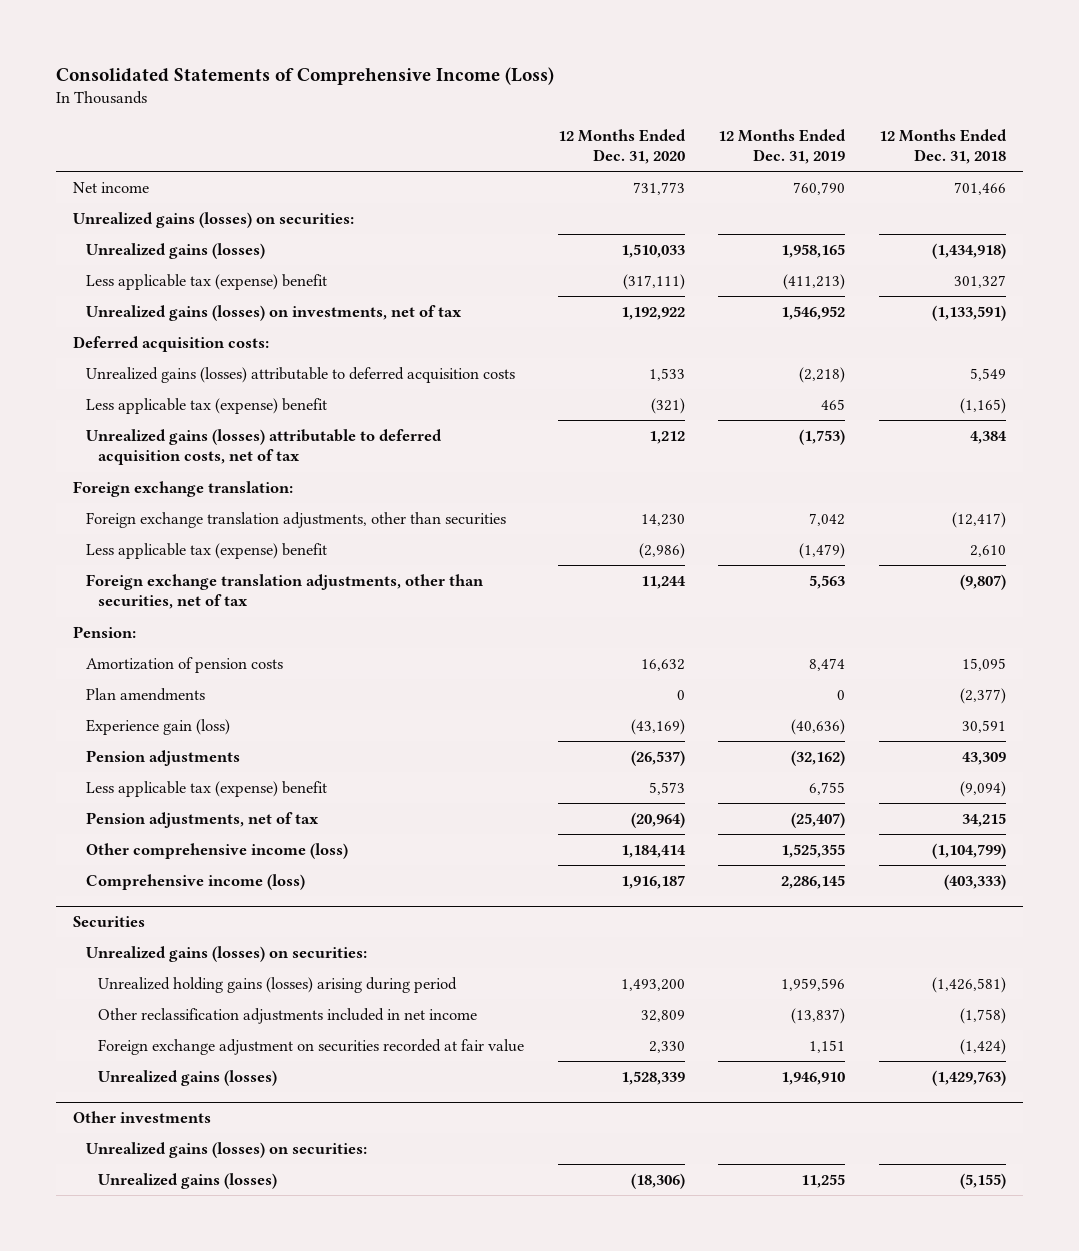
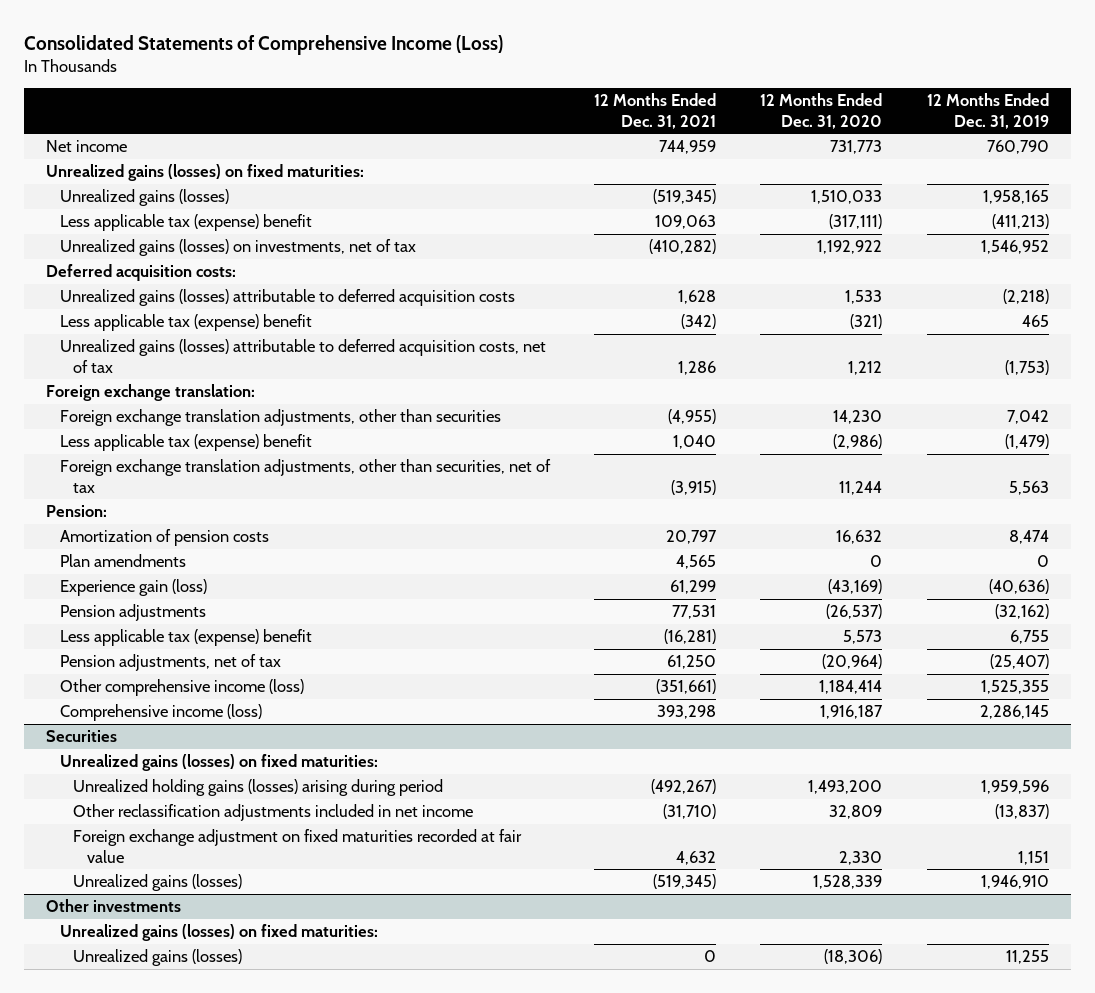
- | 12 Months Ended Dec. 31, 2020 | 12 Months Ended Dec. 31, 2019 | 12 Months Ended Dec. 31, 2018
+ | 12 Months Ended Dec. 31, 2021 | 12 Months Ended Dec. 31, 2020 | 12 Months Ended Dec. 31, 2019
- Unrealized gains (losses) on securities:
+ Unrealized gains (losses) on fixed maturities:
@ Securities
- Unrealized gains (losses) on securities:
+ Unrealized gains (losses) on fixed maturities:
- Foreign exchange adjustment on securities recorded at fair value | 2,330 | 1,151 | (1,424)
+ Foreign exchange adjustment on fixed maturities recorded at fair value | 4,632 | 2,330 | 1,151
@ Other investments
- Unrealized gains (losses) on securities:
+ Unrealized gains (losses) on fixed maturities:

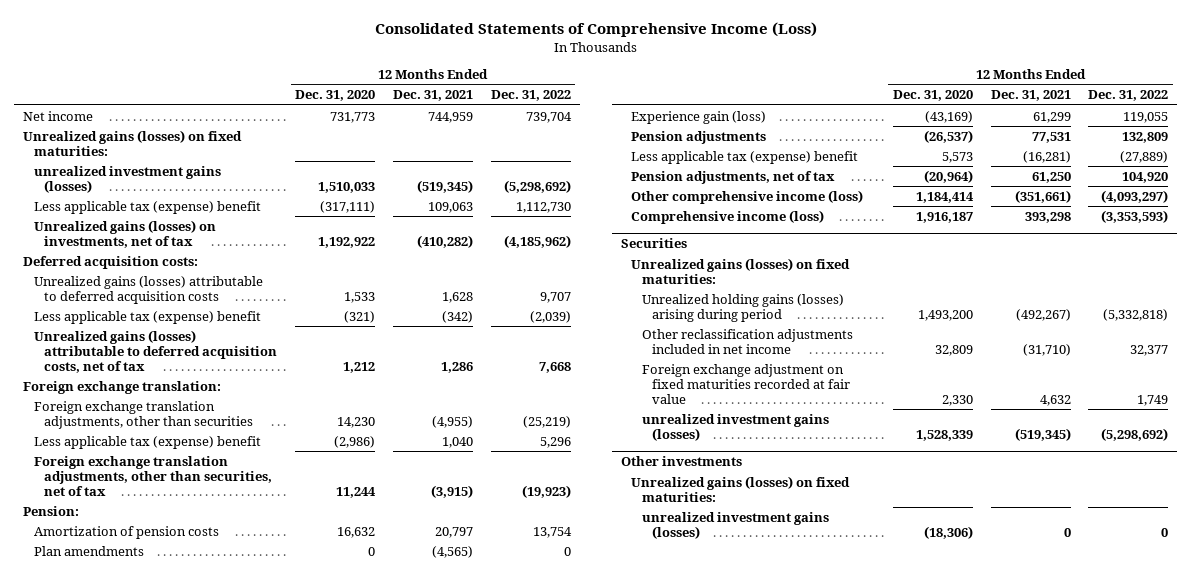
- | 12 Months Ended Dec. 31, 2021 | 12 Months Ended Dec. 31, 2020 | 12 Months Ended Dec. 31, 2019
+ | 12 Months Ended Dec. 31, 2020 | 12 Months Ended Dec. 31, 2021 | 12 Months Ended Dec. 31, 2022
- Unrealized gains (losses) | (519,345) | 1,510,033 | 1,958,165
+ unrealized investment gains (losses) | 1,510,033 | (519,345) | (5,298,692)
- Plan amendments | 4,565 | 0 | 0
+ Plan amendments | 0 | (4,565) | 0
@ Securities
- Unrealized gains (losses) | (519,345) | 1,528,339 | 1,946,910
+ unrealized investment gains (losses) | 1,528,339 | (519,345) | (5,298,692)
@ Other investments
- Unrealized gains (losses) | 0 | (18,306) | 11,255
+ unrealized investment gains (losses) | (18,306) | 0 | 0

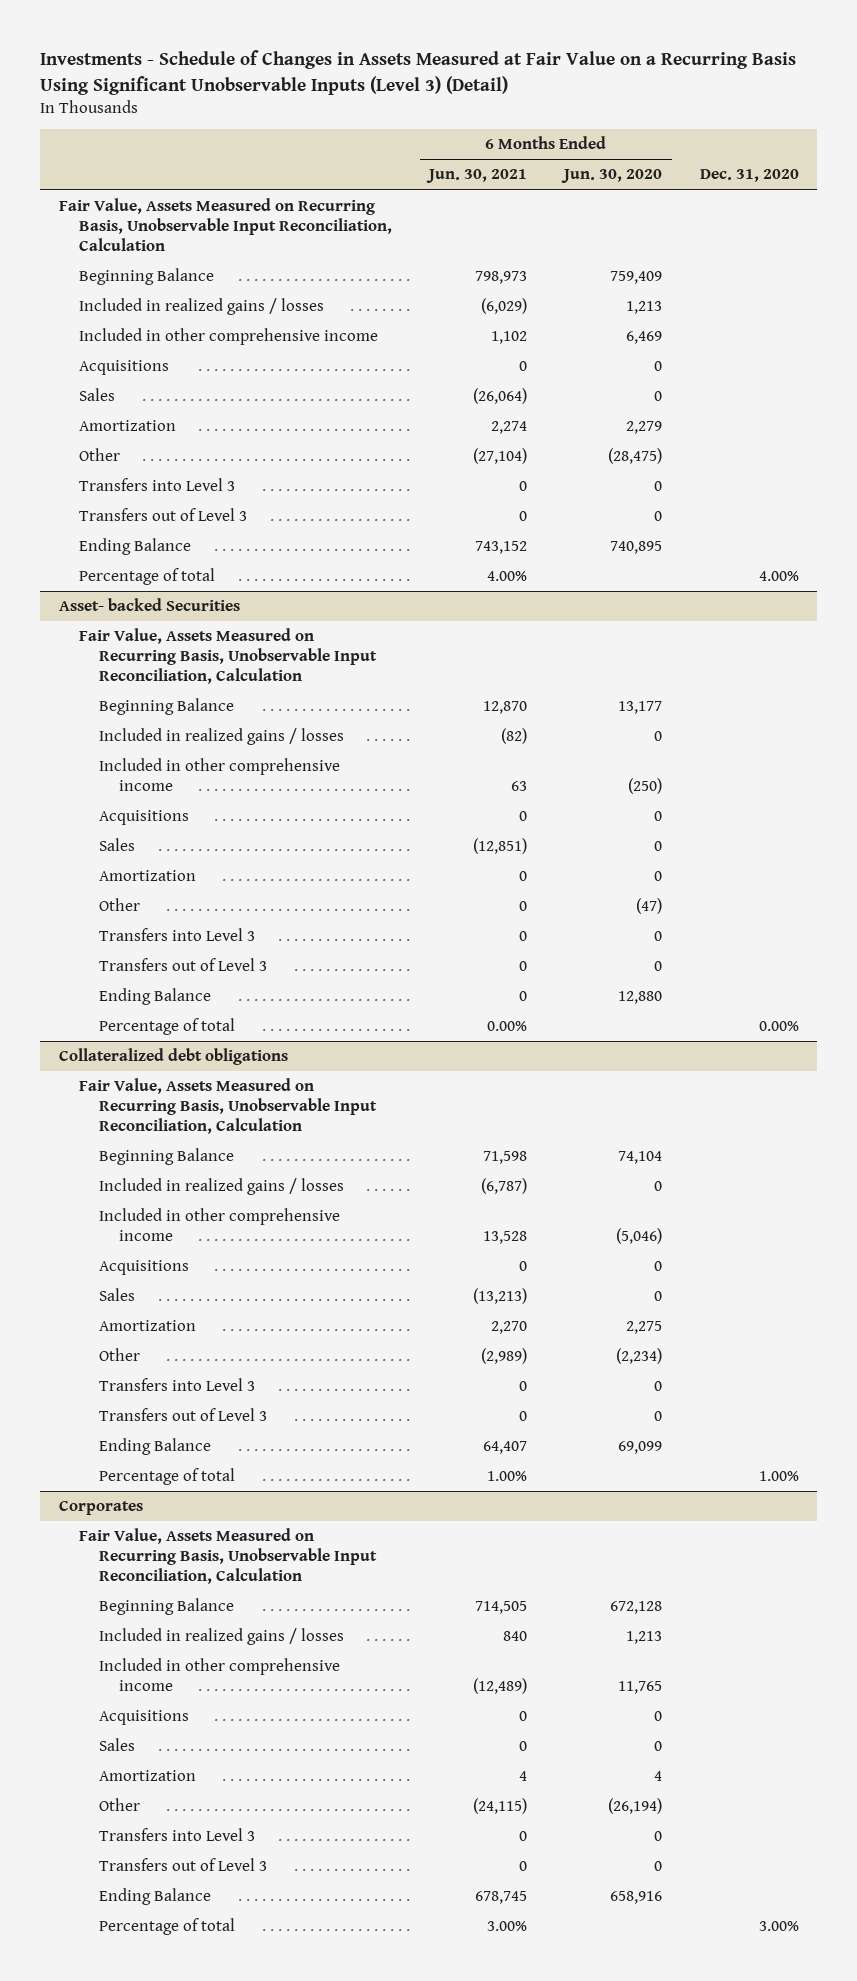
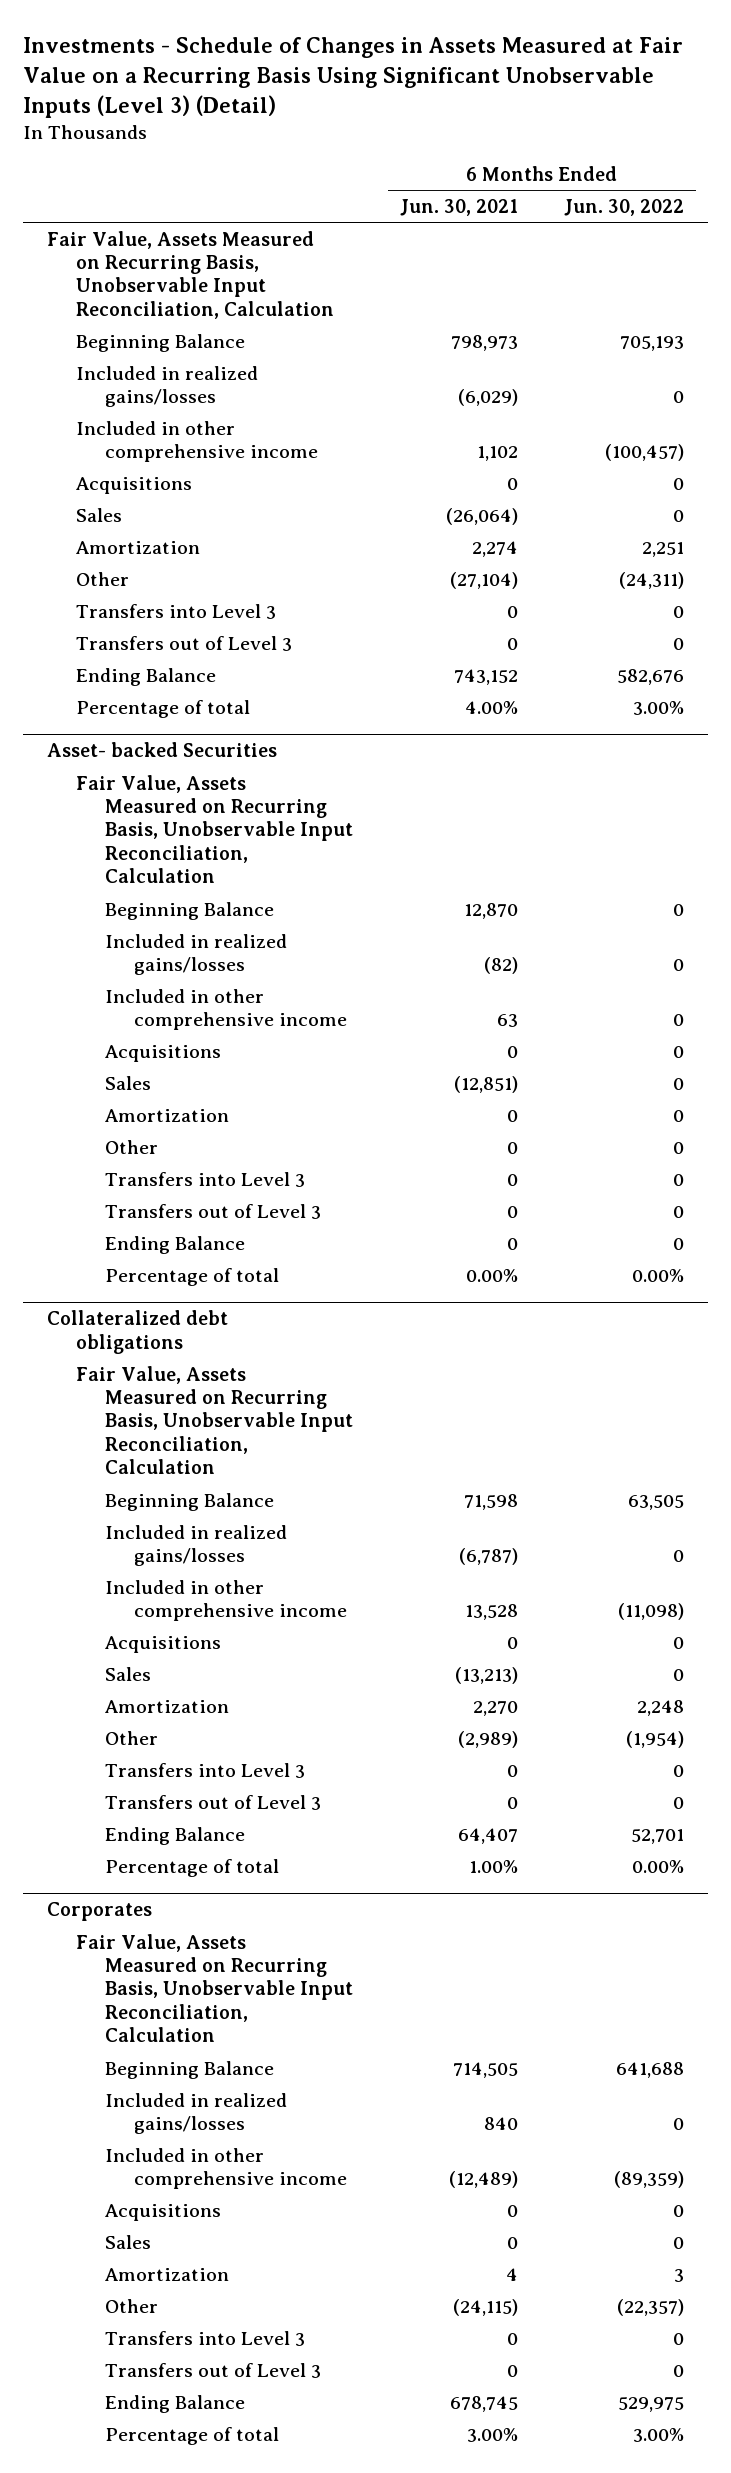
- | 6 Months Ended Jun. 30, 2021 | 6 Months Ended Jun. 30, 2020 | Dec. 31, 2020
+ | 6 Months Ended Jun. 30, 2021 | 6 Months Ended Jun. 30, 2022
- Included in realized gains / losses | (6,029) | 1,213 |
+ Included in realized gains/losses | (6,029) | 0
@ Asset- backed Securities
- Included in realized gains / losses | (82) | 0 |
+ Included in realized gains/losses | (82) | 0
@ Collateralized debt obligations
- Included in realized gains / losses | (6,787) | 0 |
+ Included in realized gains/losses | (6,787) | 0
@ Corporates
- Included in realized gains / losses | 840 | 1,213 |
+ Included in realized gains/losses | 840 | 0

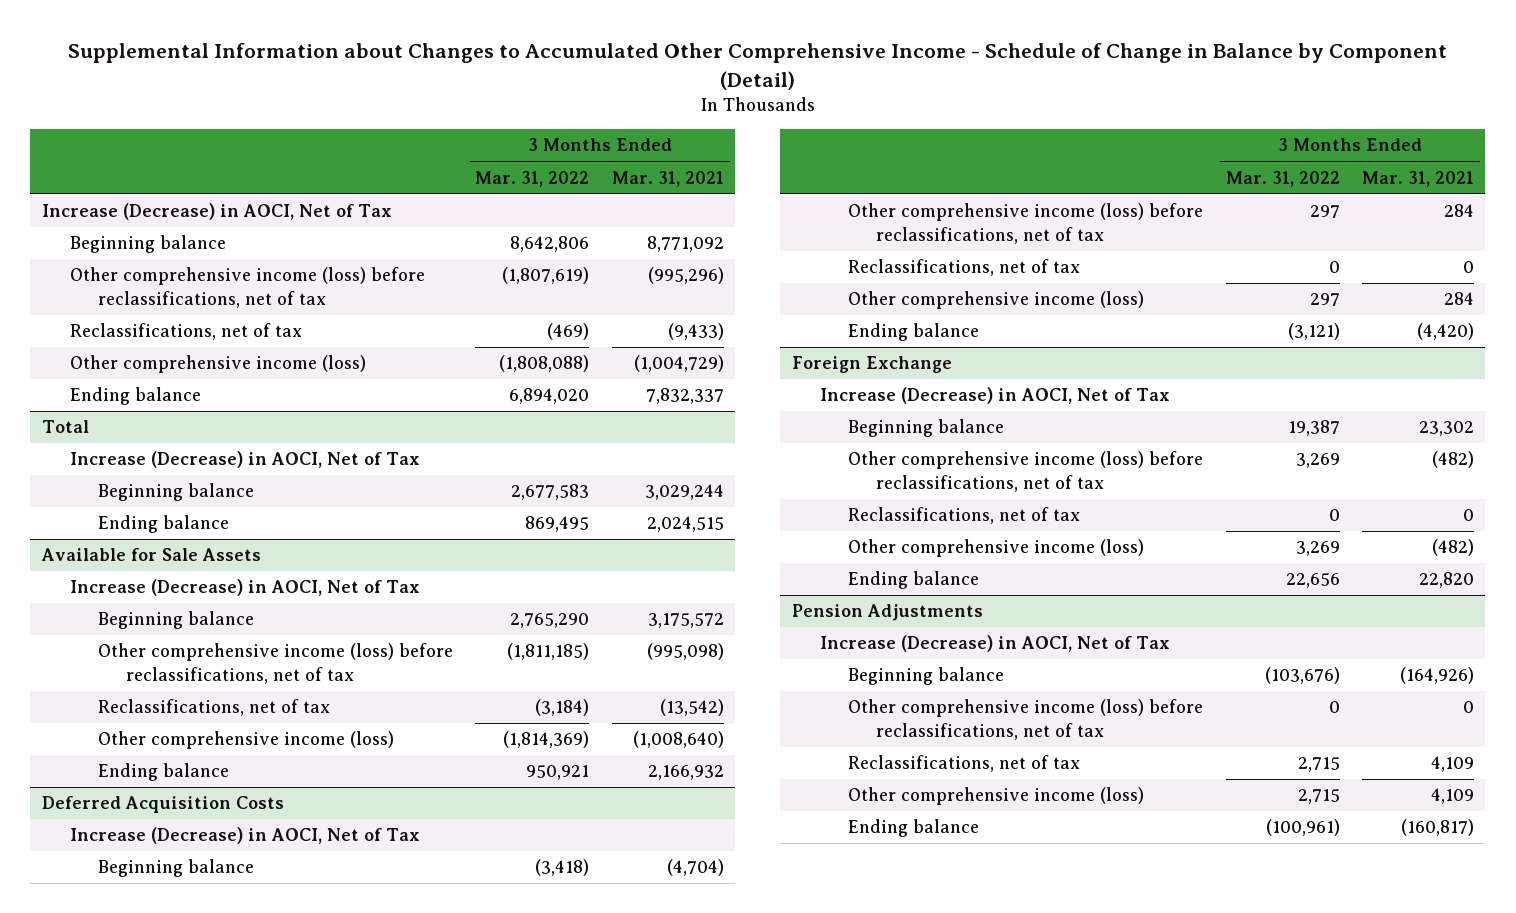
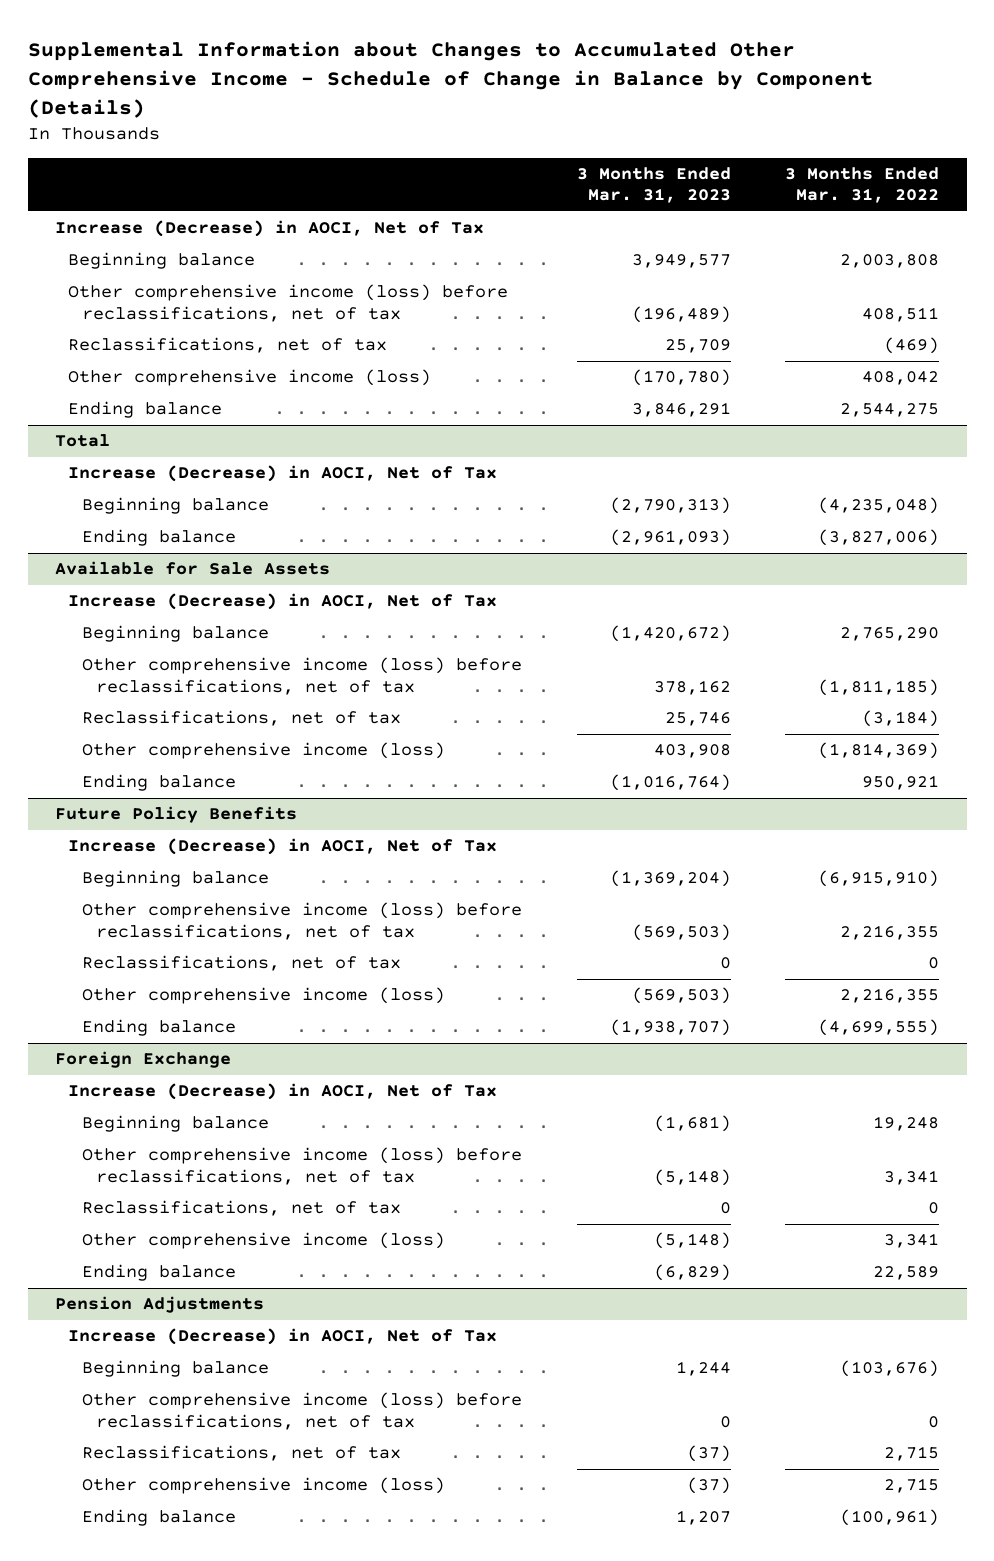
- Supplemental Information about Changes to Accumulated Other Comprehensive Income - Schedule of Change in Balance by Component (Detail)
+ Supplemental Information about Changes to Accumulated Other Comprehensive Income - Schedule of Change in Balance by Component (Details)
- | 3 Months Ended Mar. 31, 2022 | 3 Months Ended Mar. 31, 2021
+ | 3 Months Ended Mar. 31, 2023 | 3 Months Ended Mar. 31, 2022
- Beginning balance | 8,642,806 | 8,771,092
- Other comprehensive income (loss) before reclassifications, net of tax | (1,807,619) | (995,296)
+ Beginning balance | 3,949,577 | 2,003,808
+ Other comprehensive income (loss) before reclassifications, net of tax | (196,489) | 408,511
- Other comprehensive income (loss) | (1,808,088) | (1,004,729)
- Ending balance | 6,894,020 | 7,832,337
+ Other comprehensive income (loss) | (170,780) | 408,042
+ Ending balance | 3,846,291 | 2,544,275
@ Total
- Beginning balance | 2,677,583 | 3,029,244
- Ending balance | 869,495 | 2,024,515
+ Beginning balance | (2,790,313) | (4,235,048)
+ Ending balance | (2,961,093) | (3,827,006)
- Deferred Acquisition Costs
+ Future Policy Benefits
- Beginning balance | (3,418) | (4,704)
- Other comprehensive income (loss) before reclassifications, net of tax | 297 | 284
+ Beginning balance | (1,369,204) | (6,915,910)
+ Other comprehensive income (loss) before reclassifications, net of tax | (569,503) | 2,216,355
- Other comprehensive income (loss) | 297 | 284
- Ending balance | (3,121) | (4,420)
+ Other comprehensive income (loss) | (569,503) | 2,216,355
+ Ending balance | (1,938,707) | (4,699,555)
@ Foreign Exchange
- Beginning balance | 19,387 | 23,302
- Other comprehensive income (loss) before reclassifications, net of tax | 3,269 | (482)
+ Beginning balance | (1,681) | 19,248
+ Other comprehensive income (loss) before reclassifications, net of tax | (5,148) | 3,341
- Other comprehensive income (loss) | 3,269 | (482)
- Ending balance | 22,656 | 22,820
+ Other comprehensive income (loss) | (5,148) | 3,341
+ Ending balance | (6,829) | 22,589

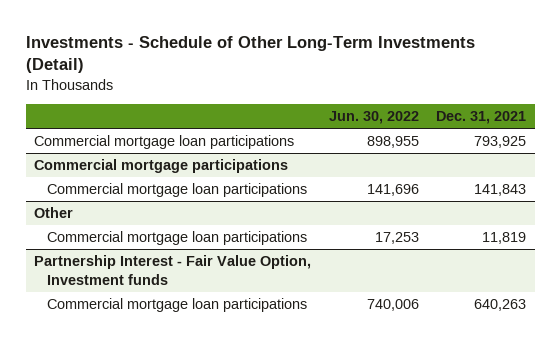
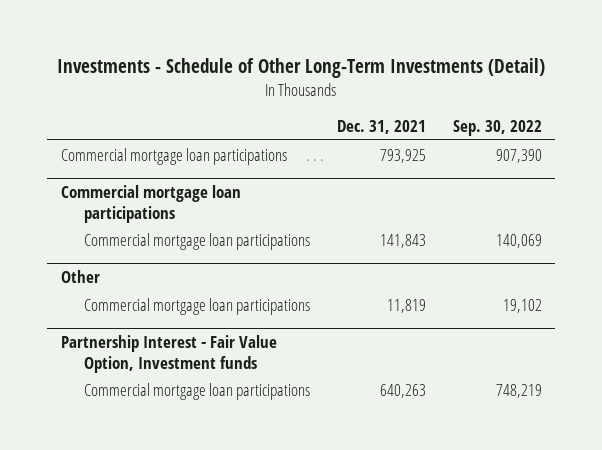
- | Jun. 30, 2022 | Dec. 31, 2021
+ | Dec. 31, 2021 | Sep. 30, 2022
- Commercial mortgage participations
+ Commercial mortgage loan participations

